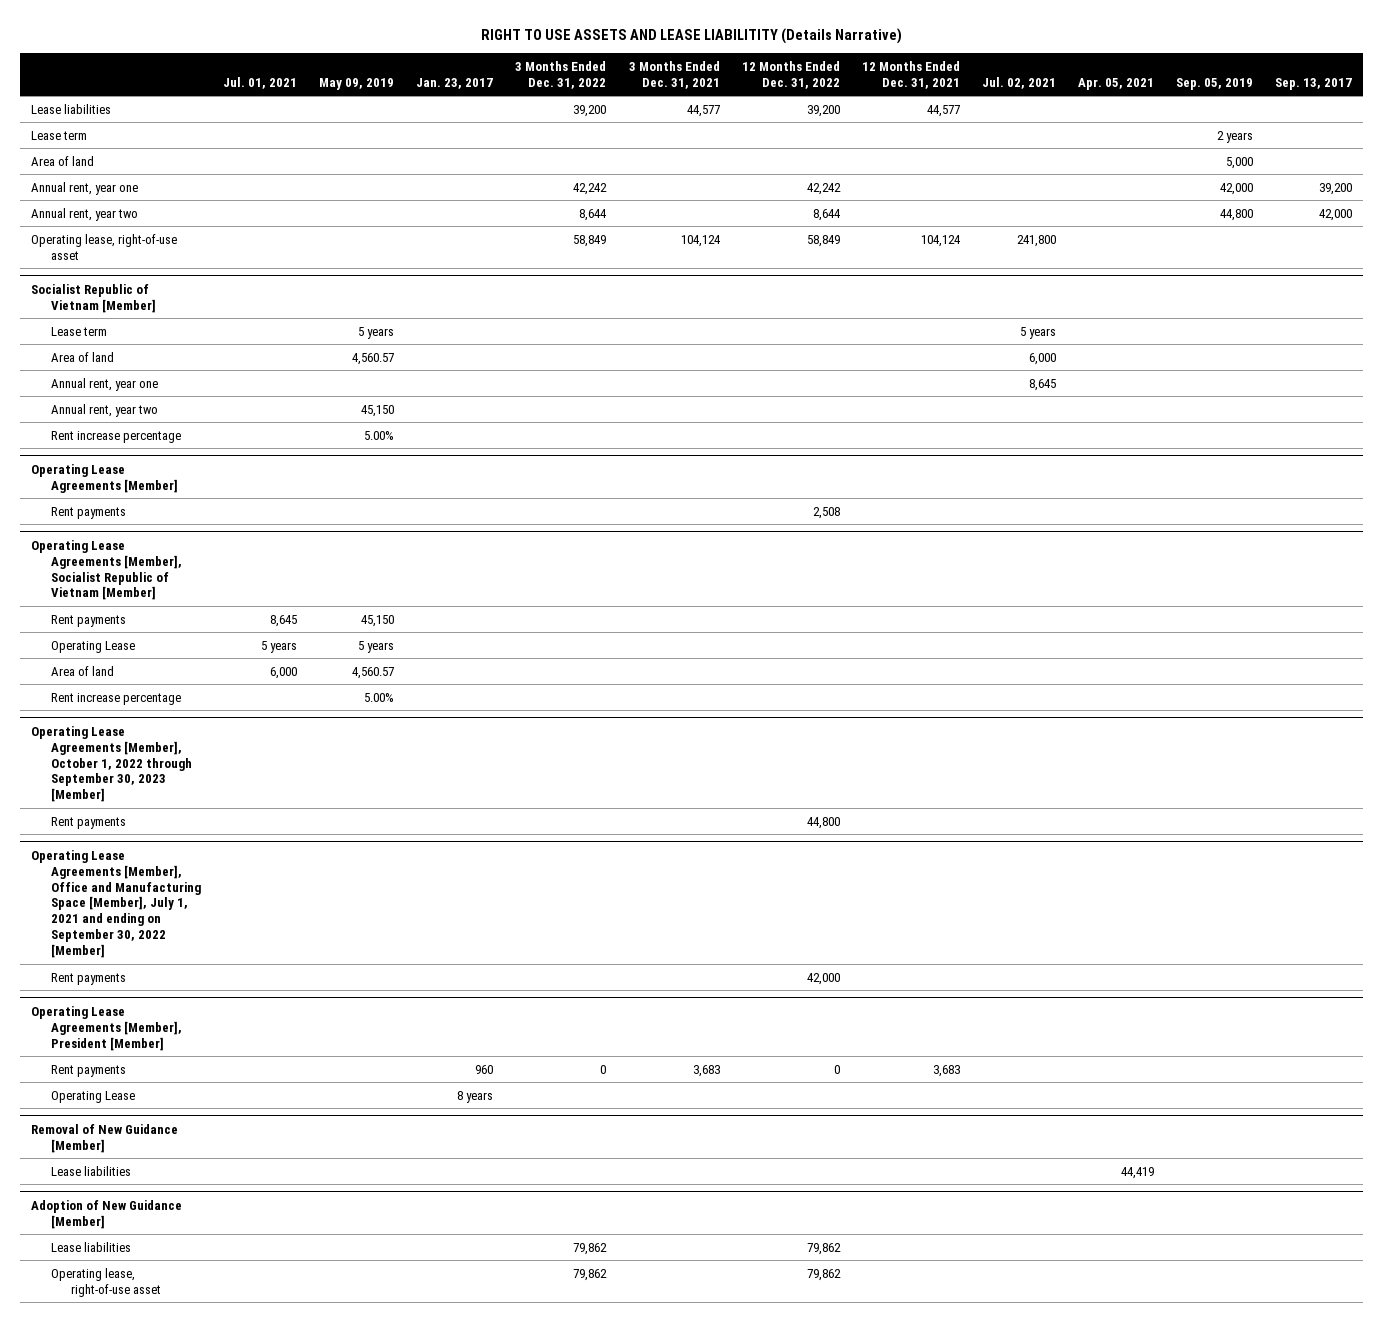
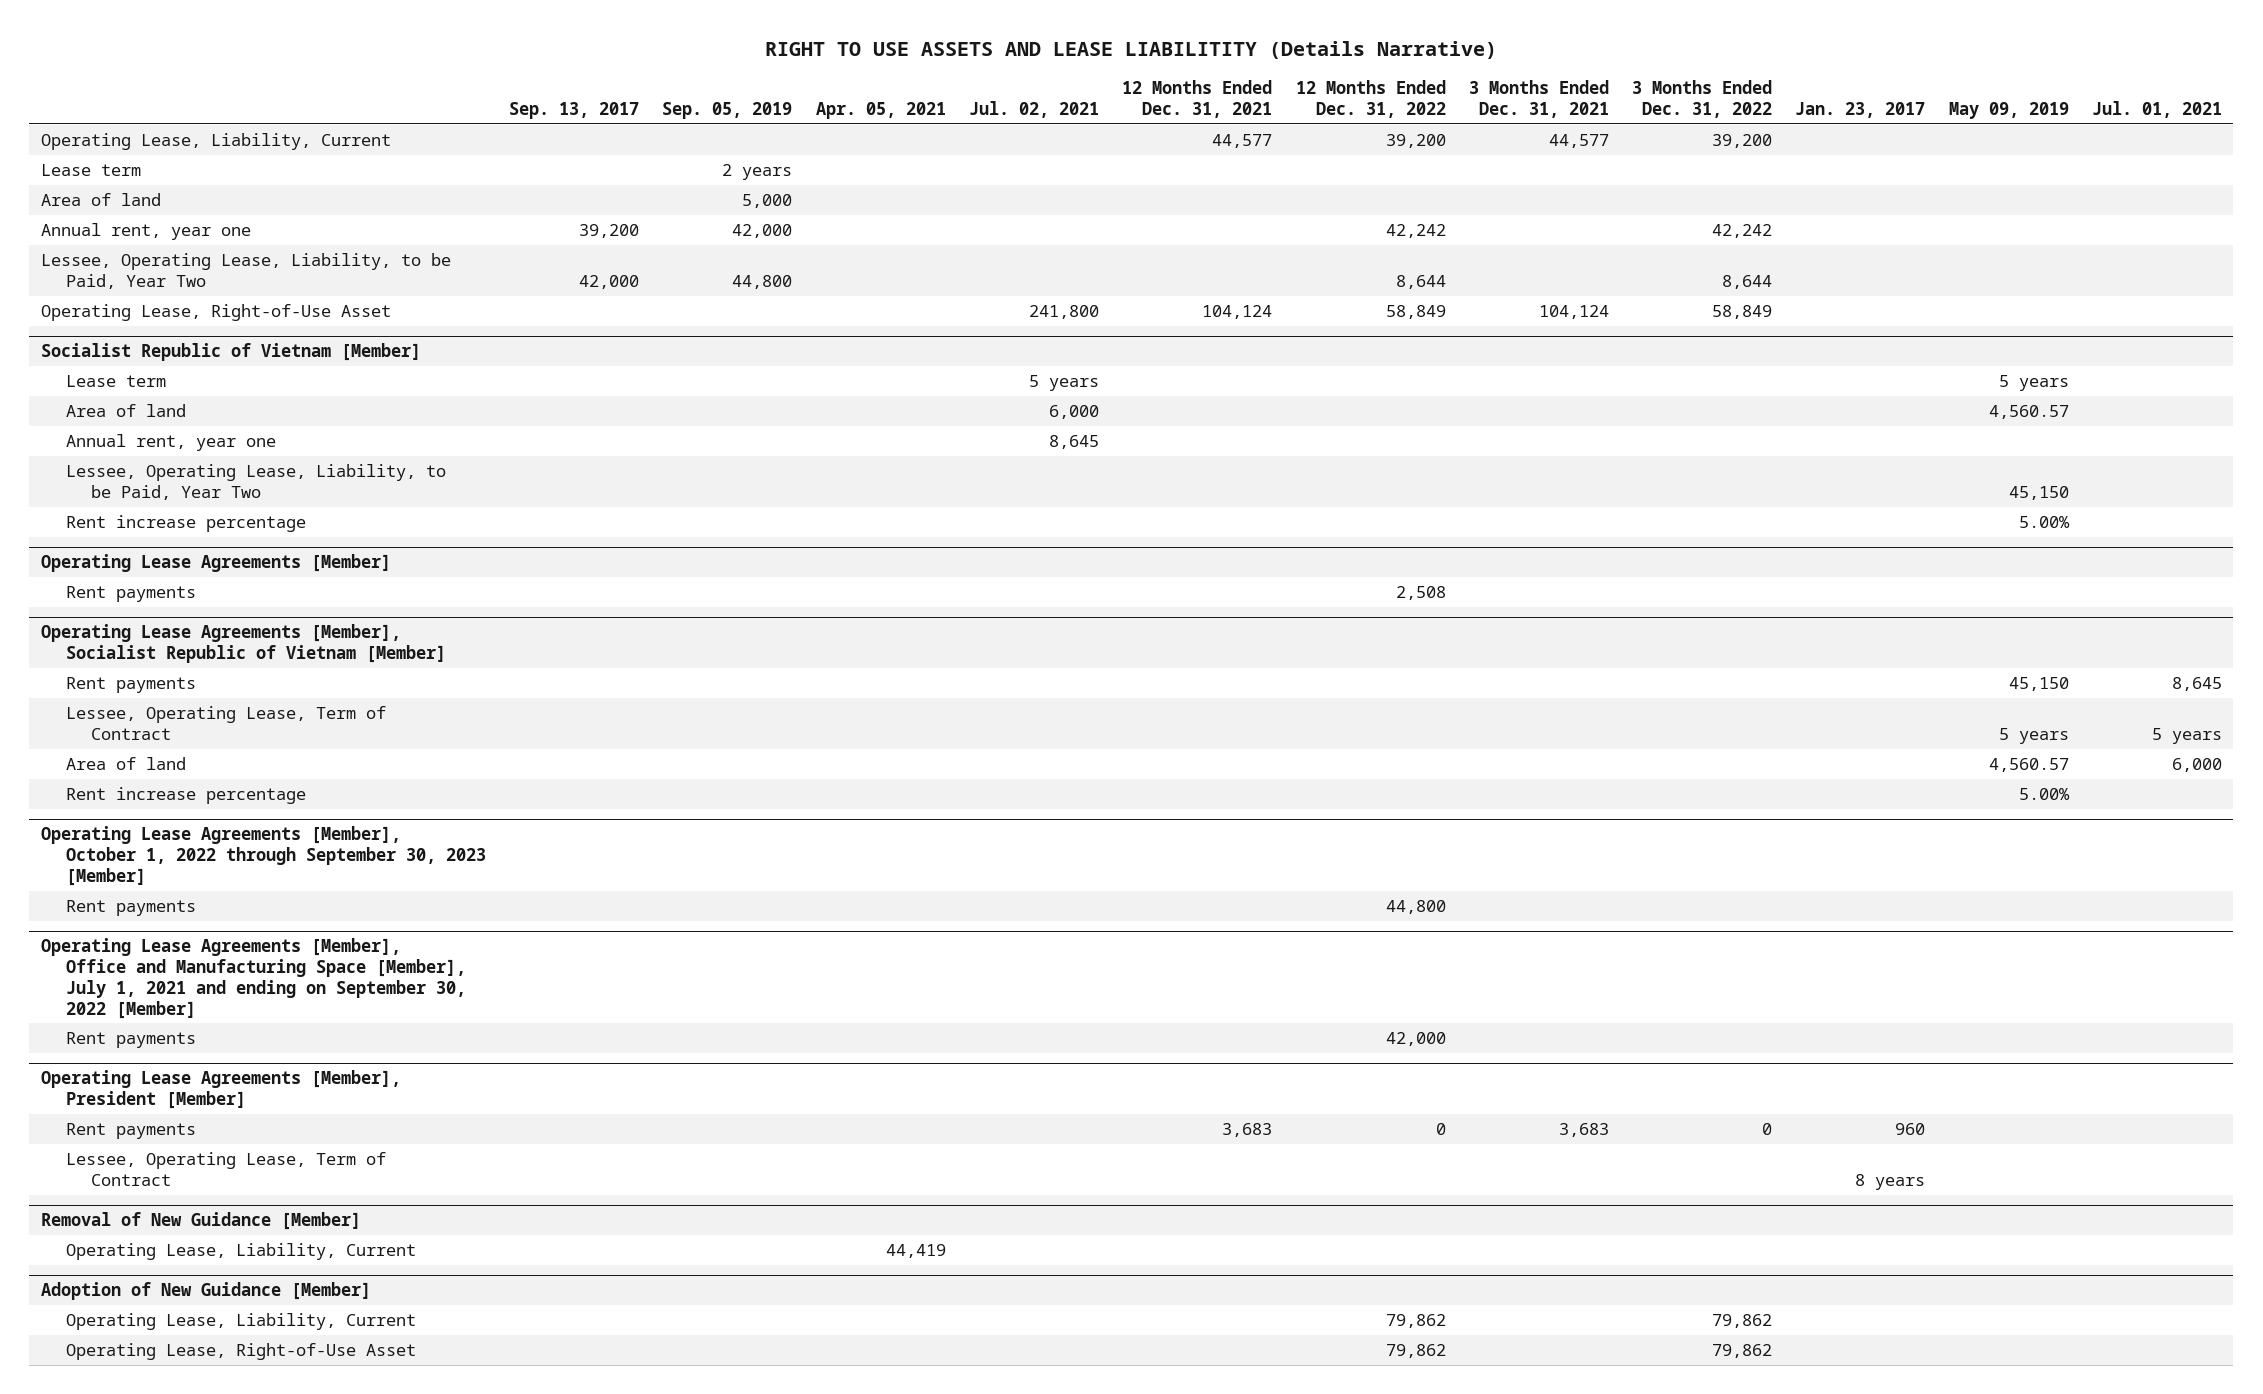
- | Jul. 01, 2021 | May 09, 2019 | Jan. 23, 2017 | 3 Months Ended Dec. 31, 2022 | 3 Months Ended Dec. 31, 2021 | 12 Months Ended Dec. 31, 2022 | 12 Months Ended Dec. 31, 2021 | Jul. 02, 2021 | Apr. 05, 2021 | Sep. 05, 2019 | Sep. 13, 2017
+ | Sep. 13, 2017 | Sep. 05, 2019 | Apr. 05, 2021 | Jul. 02, 2021 | 12 Months Ended Dec. 31, 2021 | 12 Months Ended Dec. 31, 2022 | 3 Months Ended Dec. 31, 2021 | 3 Months Ended Dec. 31, 2022 | Jan. 23, 2017 | May 09, 2019 | Jul. 01, 2021
- Lease liabilities | | | | 39,200 | 44,577 | 39,200 | 44,577 | | | |
+ Operating Lease, Liability, Current | | | | | 44,577 | 39,200 | 44,577 | 39,200 | | |
- Annual rent, year two | | | | 8,644 | | 8,644 | | | | 44,800 | 42,000
- Operating lease, right-of-use asset | | | | 58,849 | 104,124 | 58,849 | 104,124 | 241,800 | | |
+ Lessee, Operating Lease, Liability, to be Paid, Year Two | 42,000 | 44,800 | | | | 8,644 | | 8,644 | | |
+ Operating Lease, Right-of-Use Asset | | | | 241,800 | 104,124 | 58,849 | 104,124 | 58,849 | | |
@ Socialist Republic of Vietnam [Member]
- Annual rent, year two | | 45,150 | | | | | | | | |
+ Lessee, Operating Lease, Liability, to be Paid, Year Two | | | | | | | | | | 45,150 |
@ Operating Lease Agreements [Member], Socialist Republic of Vietnam [Member]
- Operating Lease | 5 years | 5 years | | | | | | | | |
+ Lessee, Operating Lease, Term of Contract | | | | | | | | | | 5 years | 5 years
@ Operating Lease Agreements [Member], President [Member]
- Operating Lease | | | 8 years | | | | | | | |
+ Lessee, Operating Lease, Term of Contract | | | | | | | | | 8 years | |
@ Removal of New Guidance [Member]
- Lease liabilities | | | | | | | | | 44,419 | |
+ Operating Lease, Liability, Current | | | 44,419 | | | | | | | |
@ Adoption of New Guidance [Member]
- Lease liabilities | | | | 79,862 | | 79,862 | | | | |
- Operating lease, right-of-use asset | | | | 79,862 | | 79,862 | | | | |
+ Operating Lease, Liability, Current | | | | | | 79,862 | | 79,862 | | |
+ Operating Lease, Right-of-Use Asset | | | | | | 79,862 | | 79,862 | | |

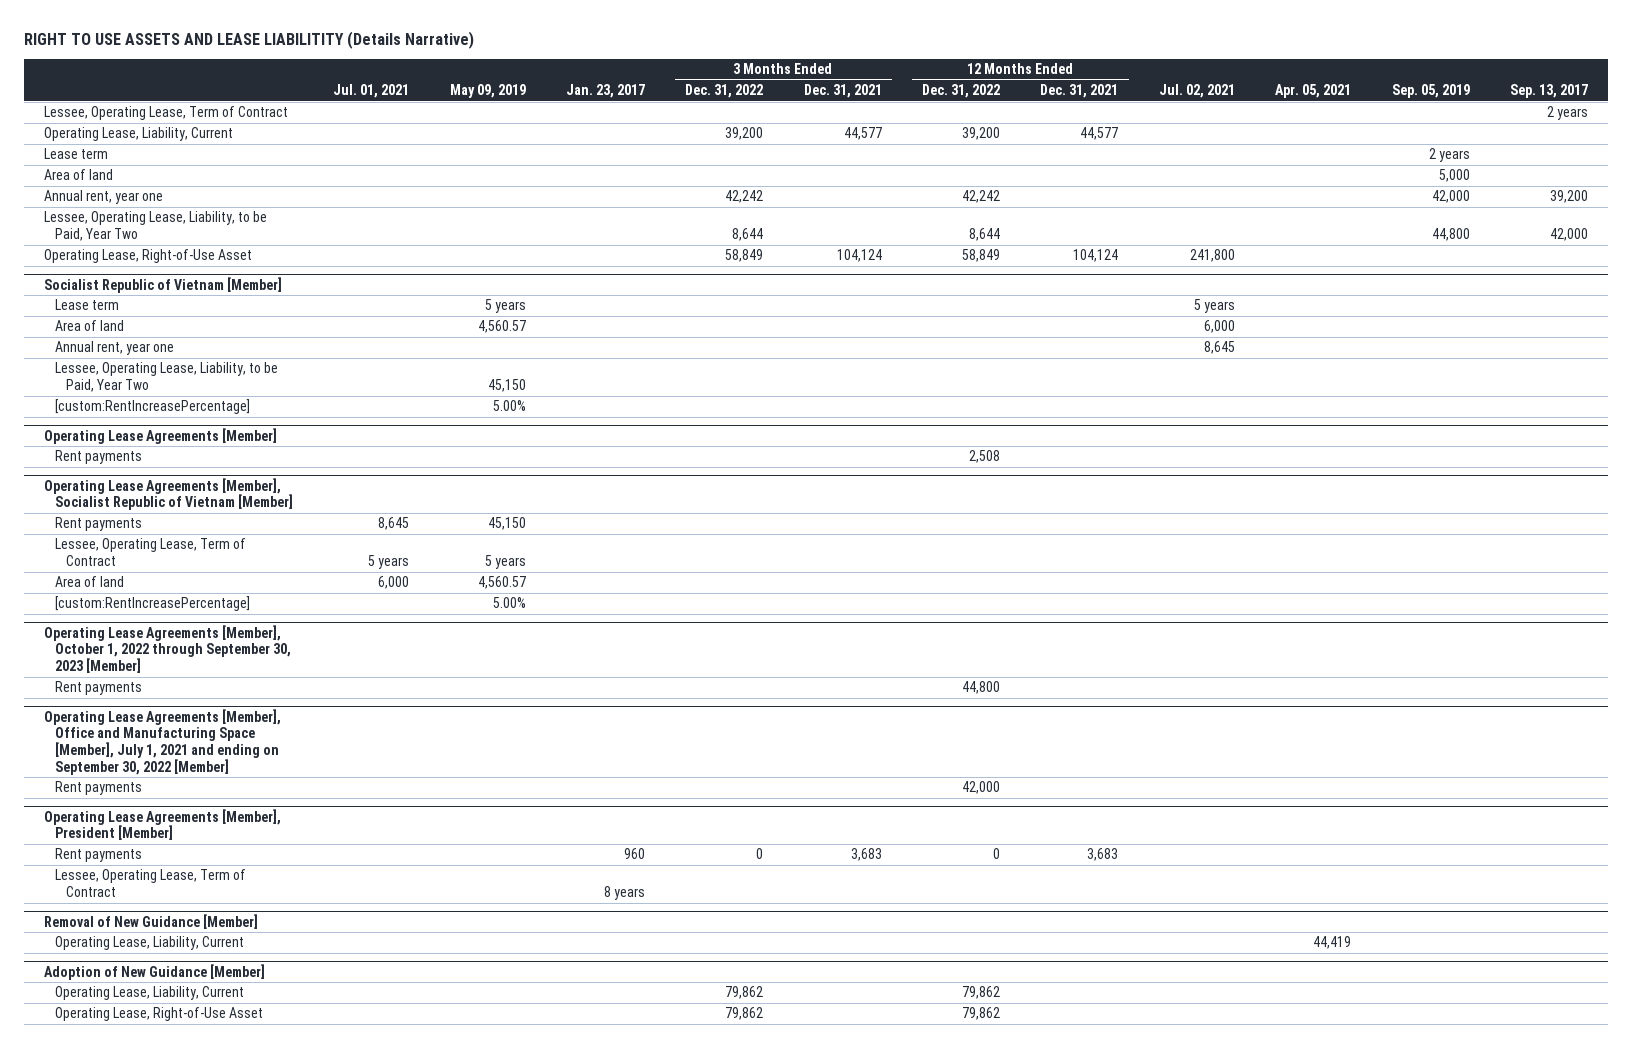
- | Sep. 13, 2017 | Sep. 05, 2019 | Apr. 05, 2021 | Jul. 02, 2021 | 12 Months Ended Dec. 31, 2021 | 12 Months Ended Dec. 31, 2022 | 3 Months Ended Dec. 31, 2021 | 3 Months Ended Dec. 31, 2022 | Jan. 23, 2017 | May 09, 2019 | Jul. 01, 2021
+ | Jul. 01, 2021 | May 09, 2019 | Jan. 23, 2017 | 3 Months Ended Dec. 31, 2022 | 3 Months Ended Dec. 31, 2021 | 12 Months Ended Dec. 31, 2022 | 12 Months Ended Dec. 31, 2021 | Jul. 02, 2021 | Apr. 05, 2021 | Sep. 05, 2019 | Sep. 13, 2017
+ Lessee, Operating Lease, Term of Contract | | | | | | | | | | | 2 years
@ Socialist Republic of Vietnam [Member]
- Rent increase percentage | | | | | | | | | | 5.00% |
+ [custom:RentIncreasePercentage] | | 5.00% | | | | | | | | |
@ Operating Lease Agreements [Member], Socialist Republic of Vietnam [Member]
- Rent increase percentage | | | | | | | | | | 5.00% |
+ [custom:RentIncreasePercentage] | | 5.00% | | | | | | | | |

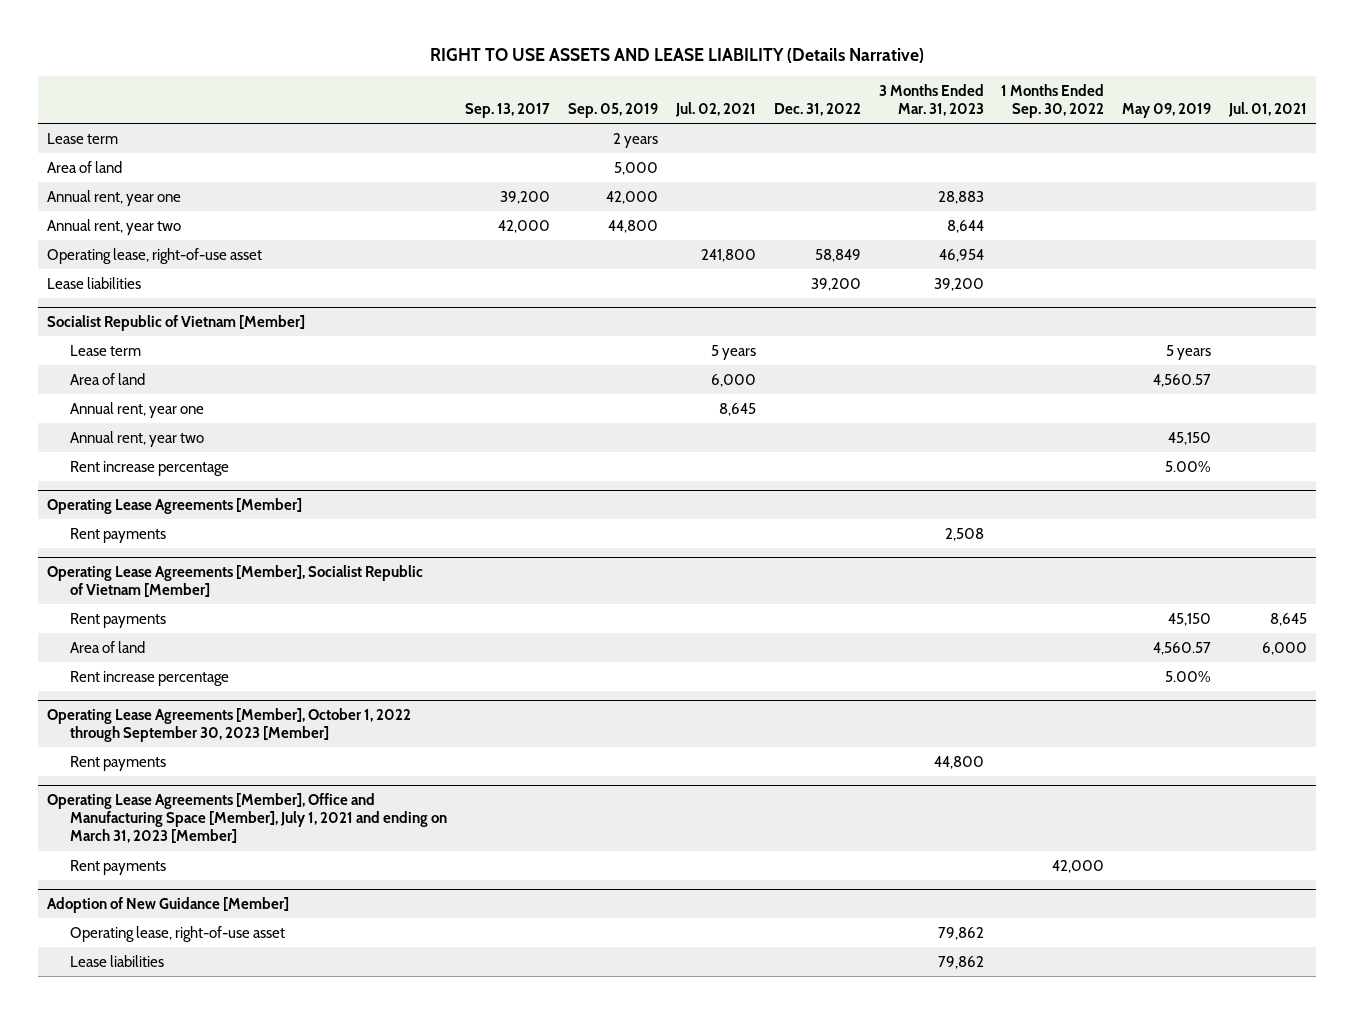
- RIGHT TO USE ASSETS AND LEASE LIABILITITY (Details Narrative)
+ RIGHT TO USE ASSETS AND LEASE LIABILITY (Details Narrative)
- | Jul. 01, 2021 | May 09, 2019 | Jan. 23, 2017 | 3 Months Ended Dec. 31, 2022 | 3 Months Ended Dec. 31, 2021 | 12 Months Ended Dec. 31, 2022 | 12 Months Ended Dec. 31, 2021 | Jul. 02, 2021 | Apr. 05, 2021 | Sep. 05, 2019 | Sep. 13, 2017
+ | Sep. 13, 2017 | Sep. 05, 2019 | Jul. 02, 2021 | Dec. 31, 2022 | 3 Months Ended Mar. 31, 2023 | 1 Months Ended Sep. 30, 2022 | May 09, 2019 | Jul. 01, 2021
- Lessee, Operating Lease, Term of Contract | | | | | | | | | | | 2 years
- Operating Lease, Liability, Current | | | | 39,200 | 44,577 | 39,200 | 44,577 | | | |
- Lessee, Operating Lease, Liability, to be Paid, Year Two | | | | 8,644 | | 8,644 | | | | 44,800 | 42,000
- Operating Lease, Right-of-Use Asset | | | | 58,849 | 104,124 | 58,849 | 104,124 | 241,800 | | |
+ Annual rent, year two | 42,000 | 44,800 | | | 8,644 | | |
+ Operating lease, right-of-use asset | | | 241,800 | 58,849 | 46,954 | | |
+ Lease liabilities | | | | 39,200 | 39,200 | | |
@ Socialist Republic of Vietnam [Member]
- Lessee, Operating Lease, Liability, to be Paid, Year Two | | 45,150 | | | | | | | | |
- [custom:RentIncreasePercentage] | | 5.00% | | | | | | | | |
+ Annual rent, year two | | | | | | | 45,150 |
+ Rent increase percentage | | | | | | | 5.00% |
@ Operating Lease Agreements [Member], Socialist Republic of Vietnam [Member]
- Lessee, Operating Lease, Term of Contract | 5 years | 5 years | | | | | | | | |
- [custom:RentIncreasePercentage] | | 5.00% | | | | | | | | |
+ Rent increase percentage | | | | | | | 5.00% |
- Operating Lease Agreements [Member], Office and Manufacturing Space [Member], July 1, 2021 and ending on September 30, 2022 [Member]
+ Operating Lease Agreements [Member], Office and Manufacturing Space [Member], July 1, 2021 and ending on March 31, 2023 [Member]
- Operating Lease Agreements [Member], President [Member]
- Rent payments | | | 960 | 0 | 3,683 | 0 | 3,683 | | | |
- Lessee, Operating Lease, Term of Contract | | | 8 years | | | | | | | |
- Removal of New Guidance [Member]
- Operating Lease, Liability, Current | | | | | | | | | 44,419 | |
@ Adoption of New Guidance [Member]
- Operating Lease, Liability, Current | | | | 79,862 | | 79,862 | | | | |
- Operating Lease, Right-of-Use Asset | | | | 79,862 | | 79,862 | | | | |
+ Operating lease, right-of-use asset | | | | | 79,862 | | |
+ Lease liabilities | | | | | 79,862 | | |

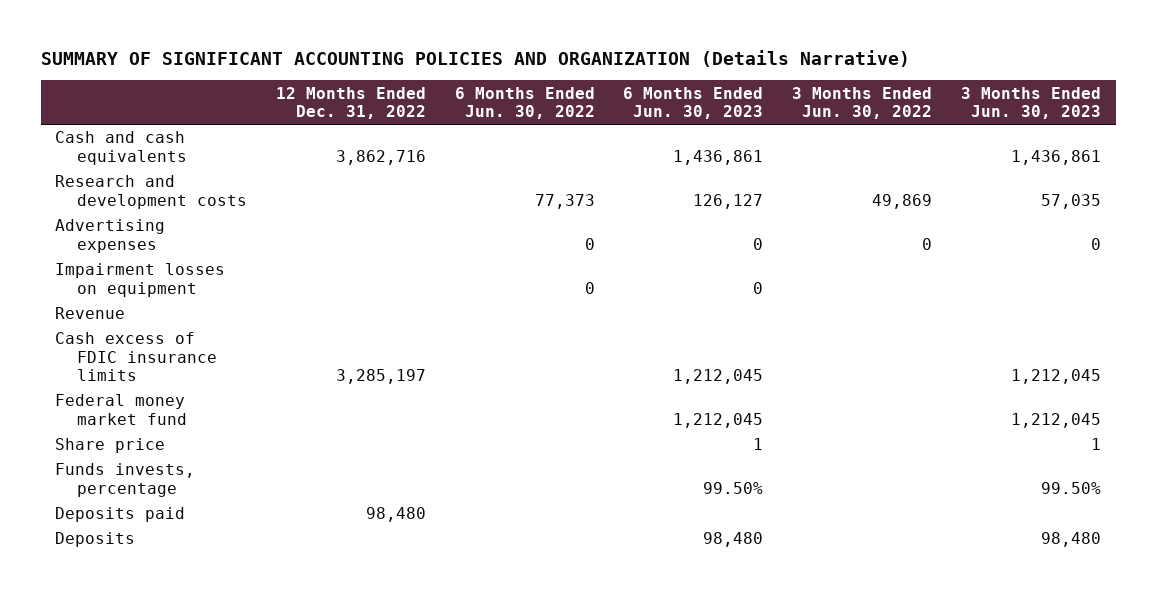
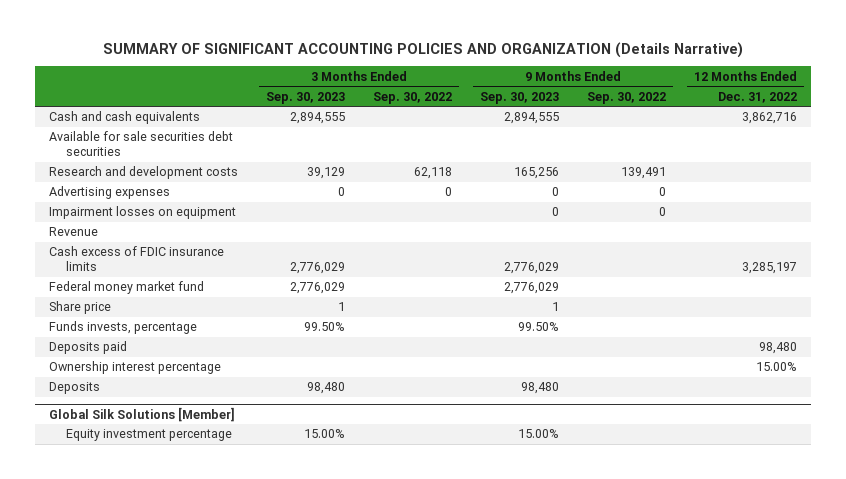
- | 12 Months Ended Dec. 31, 2022 | 6 Months Ended Jun. 30, 2022 | 6 Months Ended Jun. 30, 2023 | 3 Months Ended Jun. 30, 2022 | 3 Months Ended Jun. 30, 2023
+ | 3 Months Ended Sep. 30, 2023 | 3 Months Ended Sep. 30, 2022 | 9 Months Ended Sep. 30, 2023 | 9 Months Ended Sep. 30, 2022 | 12 Months Ended Dec. 31, 2022
+ Available for sale securities debt securities
+ Ownership interest percentage | | | | | 15.00%
+ Global Silk Solutions [Member]
+ Equity investment percentage | 15.00% | | 15.00% | |

